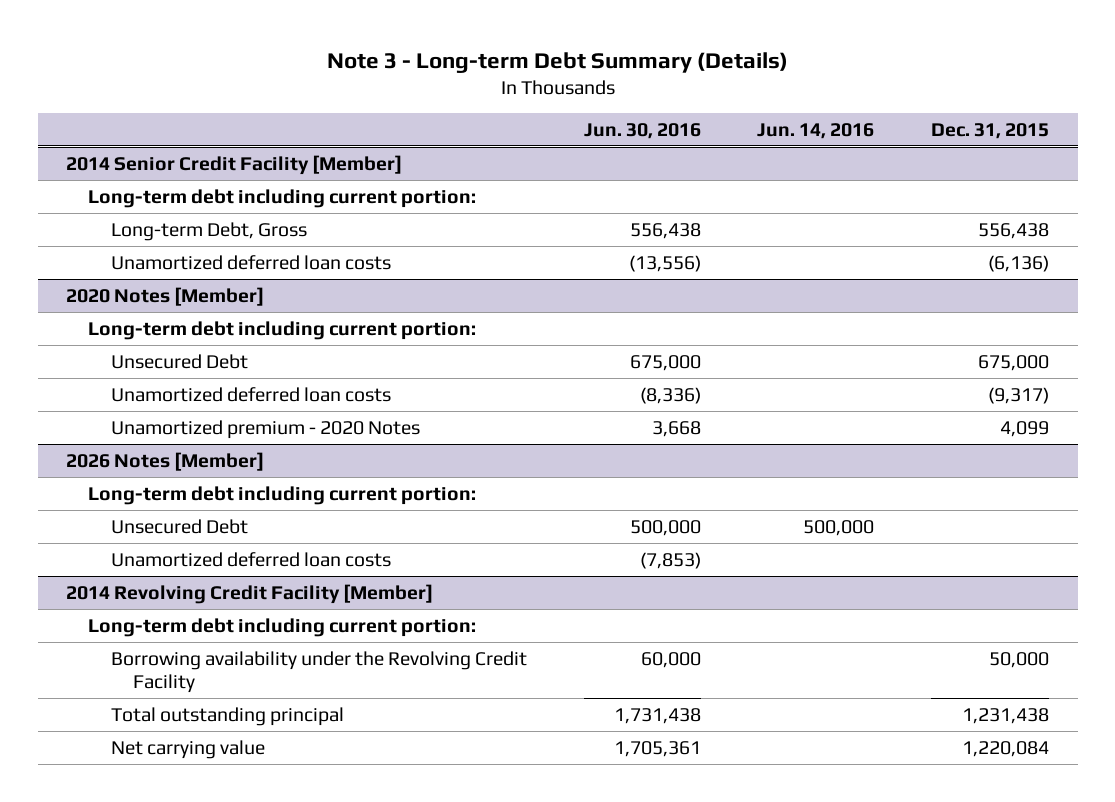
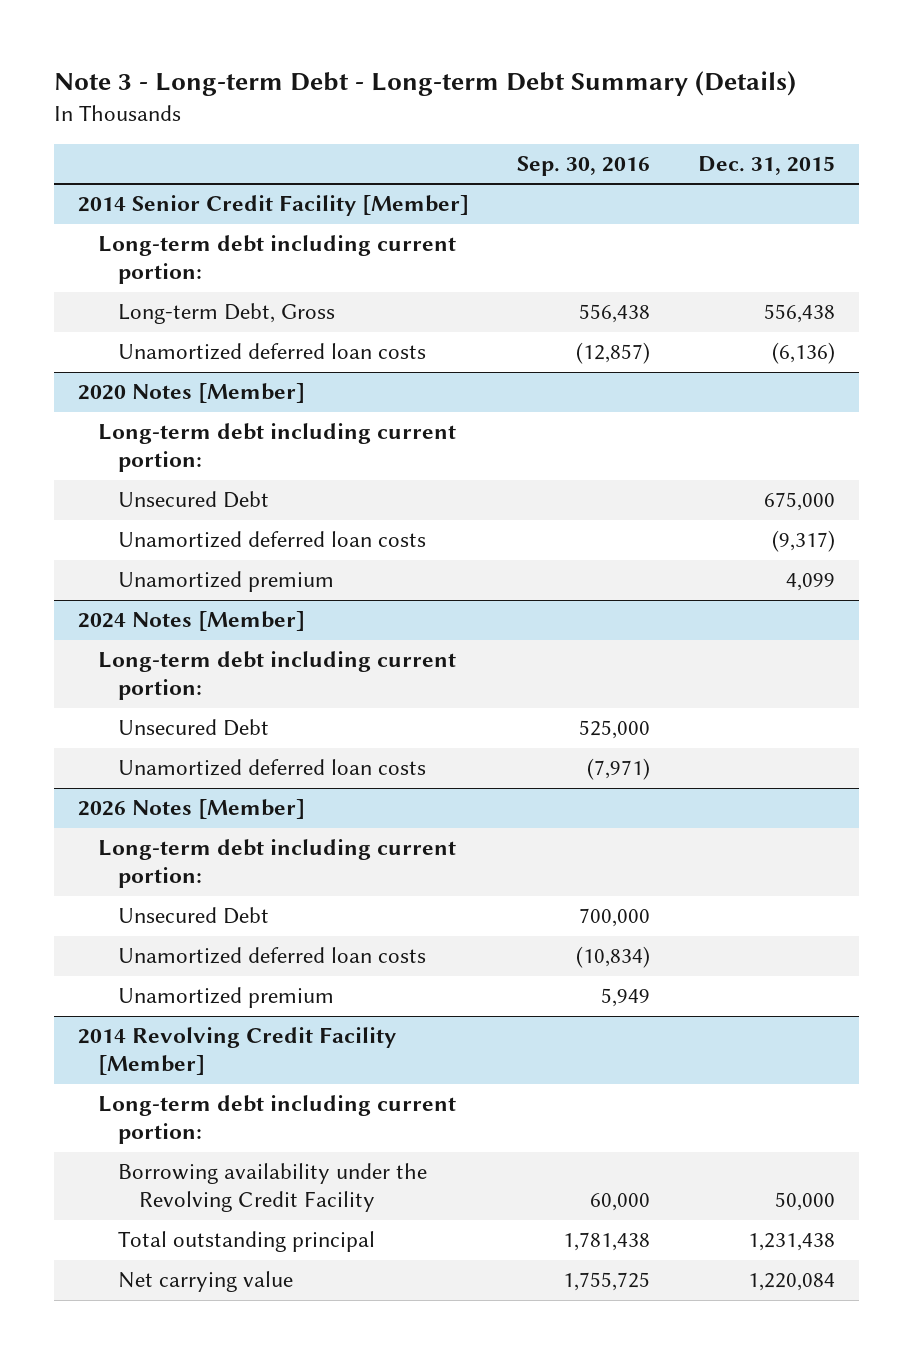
- Note 3 - Long-term Debt Summary (Details)
+ Note 3 - Long-term Debt - Long-term Debt Summary (Details)
- | Jun. 30, 2016 | Jun. 14, 2016 | Dec. 31, 2015
+ | Sep. 30, 2016 | Dec. 31, 2015
@ 2020 Notes [Member]
- Unamortized premium - 2020 Notes | 3,668 | | 4,099
+ Unamortized premium | | 4,099
+ 2024 Notes [Member]
+ Long-term debt including current portion:
+ Unsecured Debt | 525,000 |
+ Unamortized deferred loan costs | (7,971) |
@ 2026 Notes [Member]
+ Unamortized premium | 5,949 |

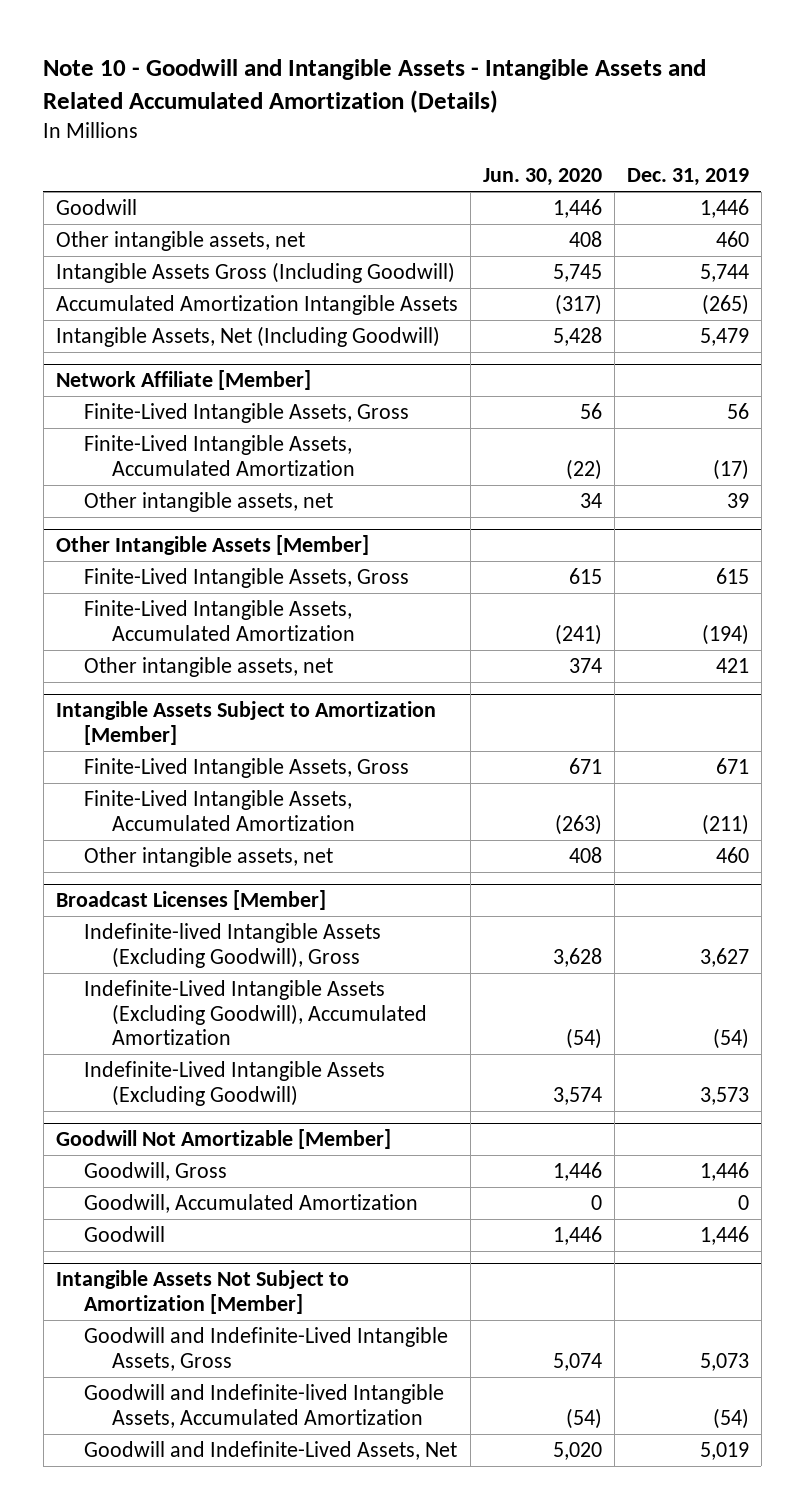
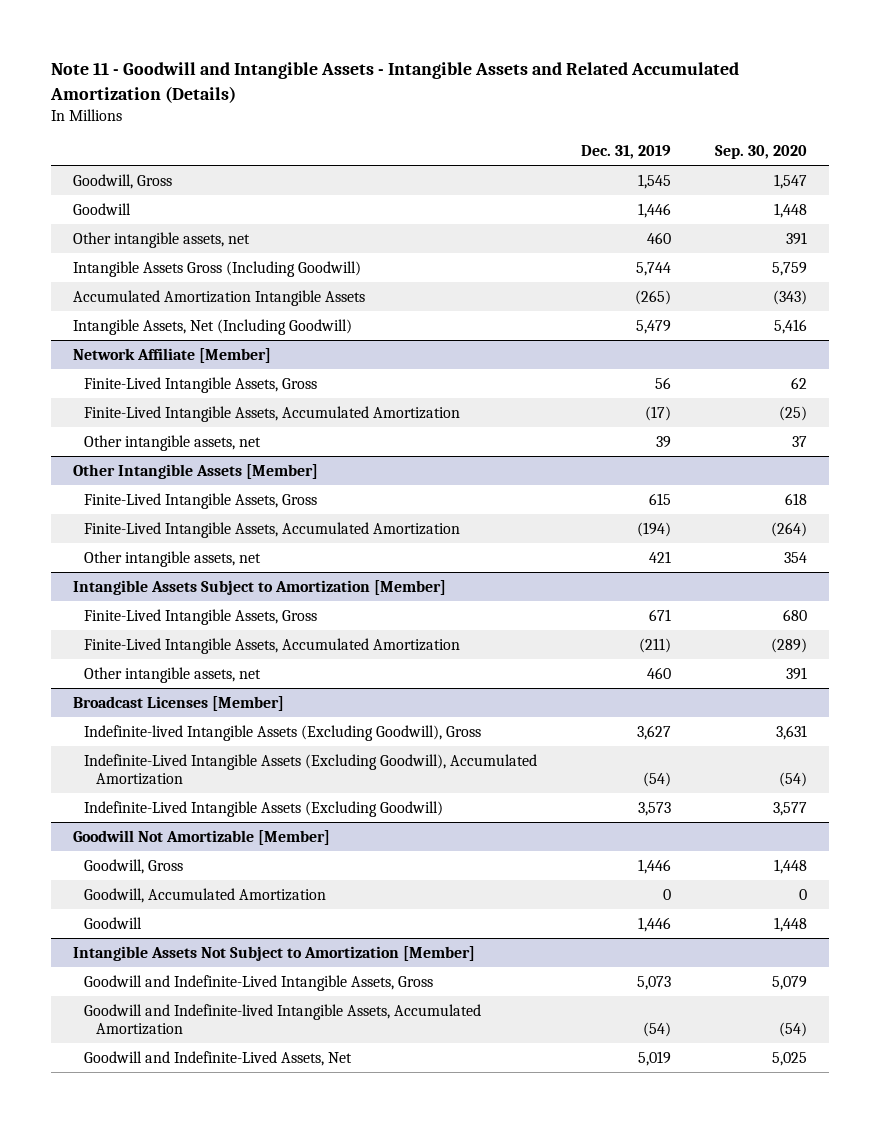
- Note 10 - Goodwill and Intangible Assets - Intangible Assets and Related Accumulated Amortization (Details)
+ Note 11 - Goodwill and Intangible Assets - Intangible Assets and Related Accumulated Amortization (Details)
- | Jun. 30, 2020 | Dec. 31, 2019
+ | Dec. 31, 2019 | Sep. 30, 2020
+ Goodwill, Gross | 1,545 | 1,547

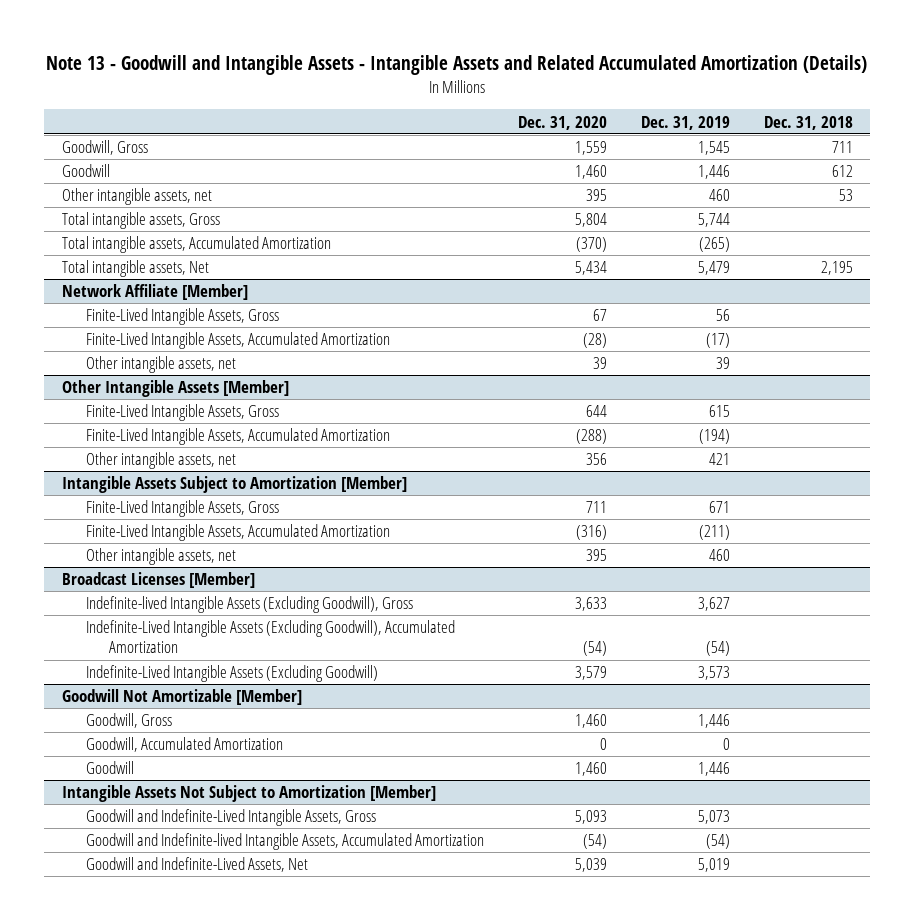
- Note 11 - Goodwill and Intangible Assets - Intangible Assets and Related Accumulated Amortization (Details)
+ Note 13 - Goodwill and Intangible Assets - Intangible Assets and Related Accumulated Amortization (Details)
- | Dec. 31, 2019 | Sep. 30, 2020
+ | Dec. 31, 2020 | Dec. 31, 2019 | Dec. 31, 2018
- Intangible Assets Gross (Including Goodwill) | 5,744 | 5,759
- Accumulated Amortization Intangible Assets | (265) | (343)
- Intangible Assets, Net (Including Goodwill) | 5,479 | 5,416
+ Total intangible assets, Gross | 5,804 | 5,744 |
+ Total intangible assets, Accumulated Amortization | (370) | (265) |
+ Total intangible assets, Net | 5,434 | 5,479 | 2,195

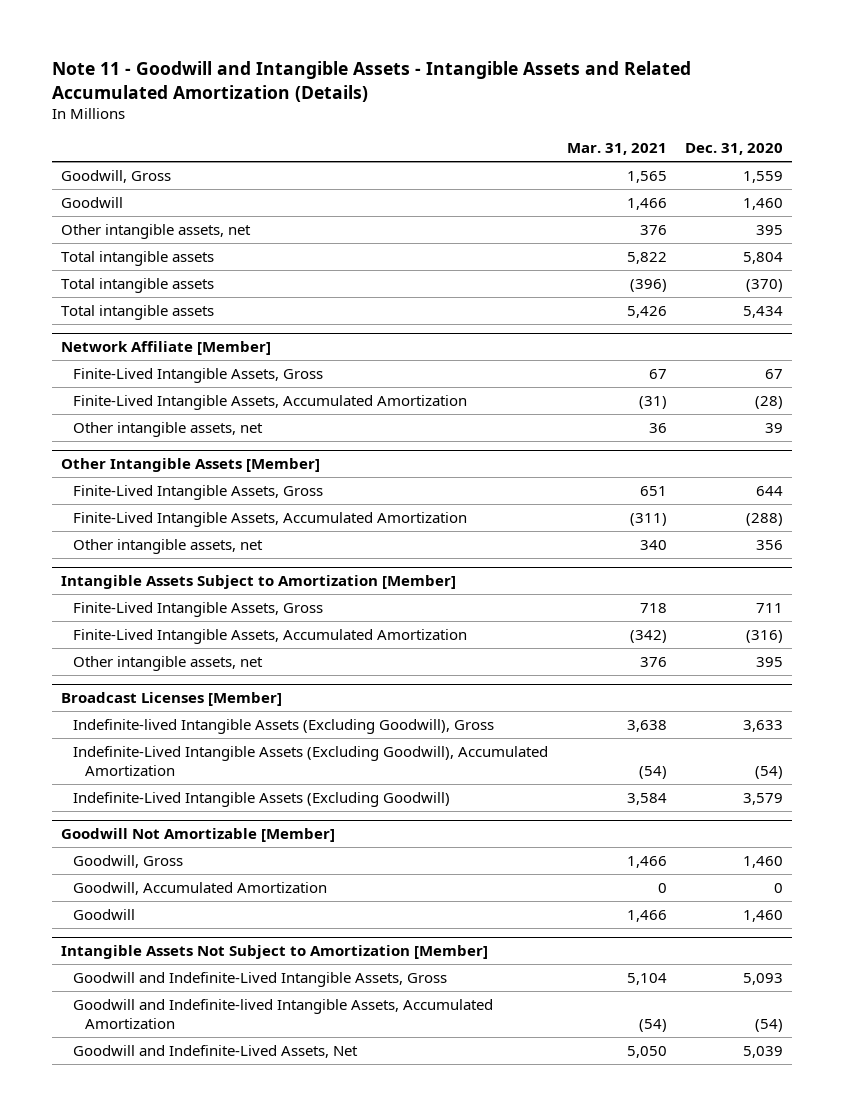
- Note 13 - Goodwill and Intangible Assets - Intangible Assets and Related Accumulated Amortization (Details)
+ Note 11 - Goodwill and Intangible Assets - Intangible Assets and Related Accumulated Amortization (Details)
- | Dec. 31, 2020 | Dec. 31, 2019 | Dec. 31, 2018
+ | Mar. 31, 2021 | Dec. 31, 2020
- Total intangible assets, Gross | 5,804 | 5,744 |
- Total intangible assets, Accumulated Amortization | (370) | (265) |
- Total intangible assets, Net | 5,434 | 5,479 | 2,195
+ Total intangible assets | 5,822 | 5,804
+ Total intangible assets | (396) | (370)
+ Total intangible assets | 5,426 | 5,434

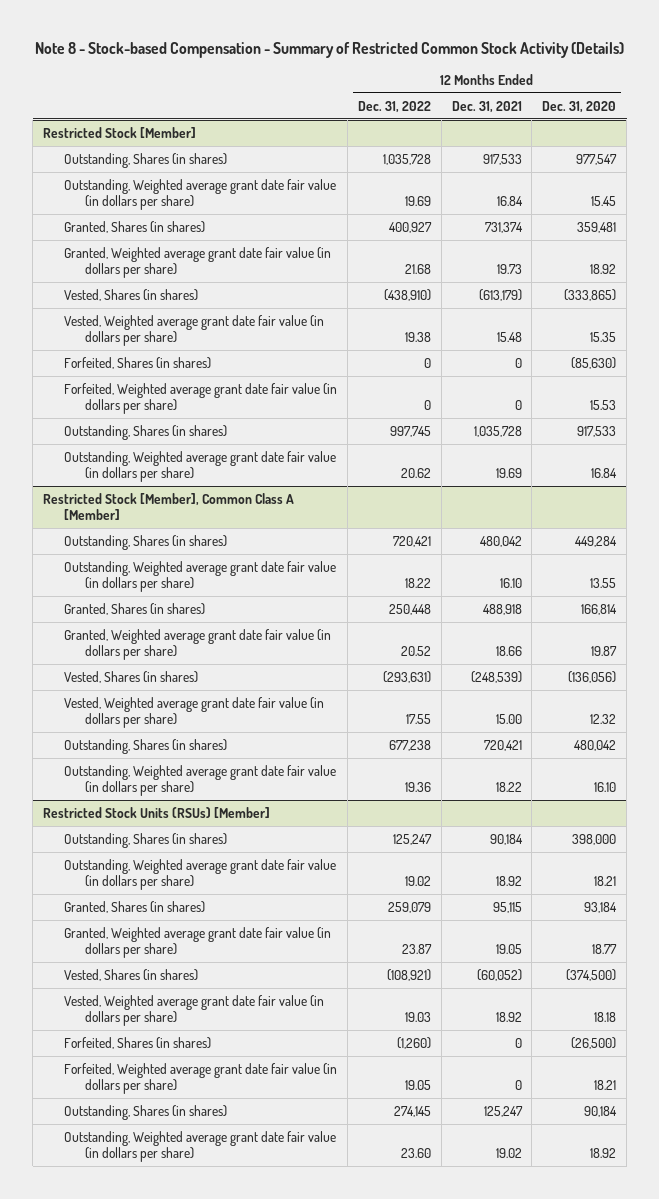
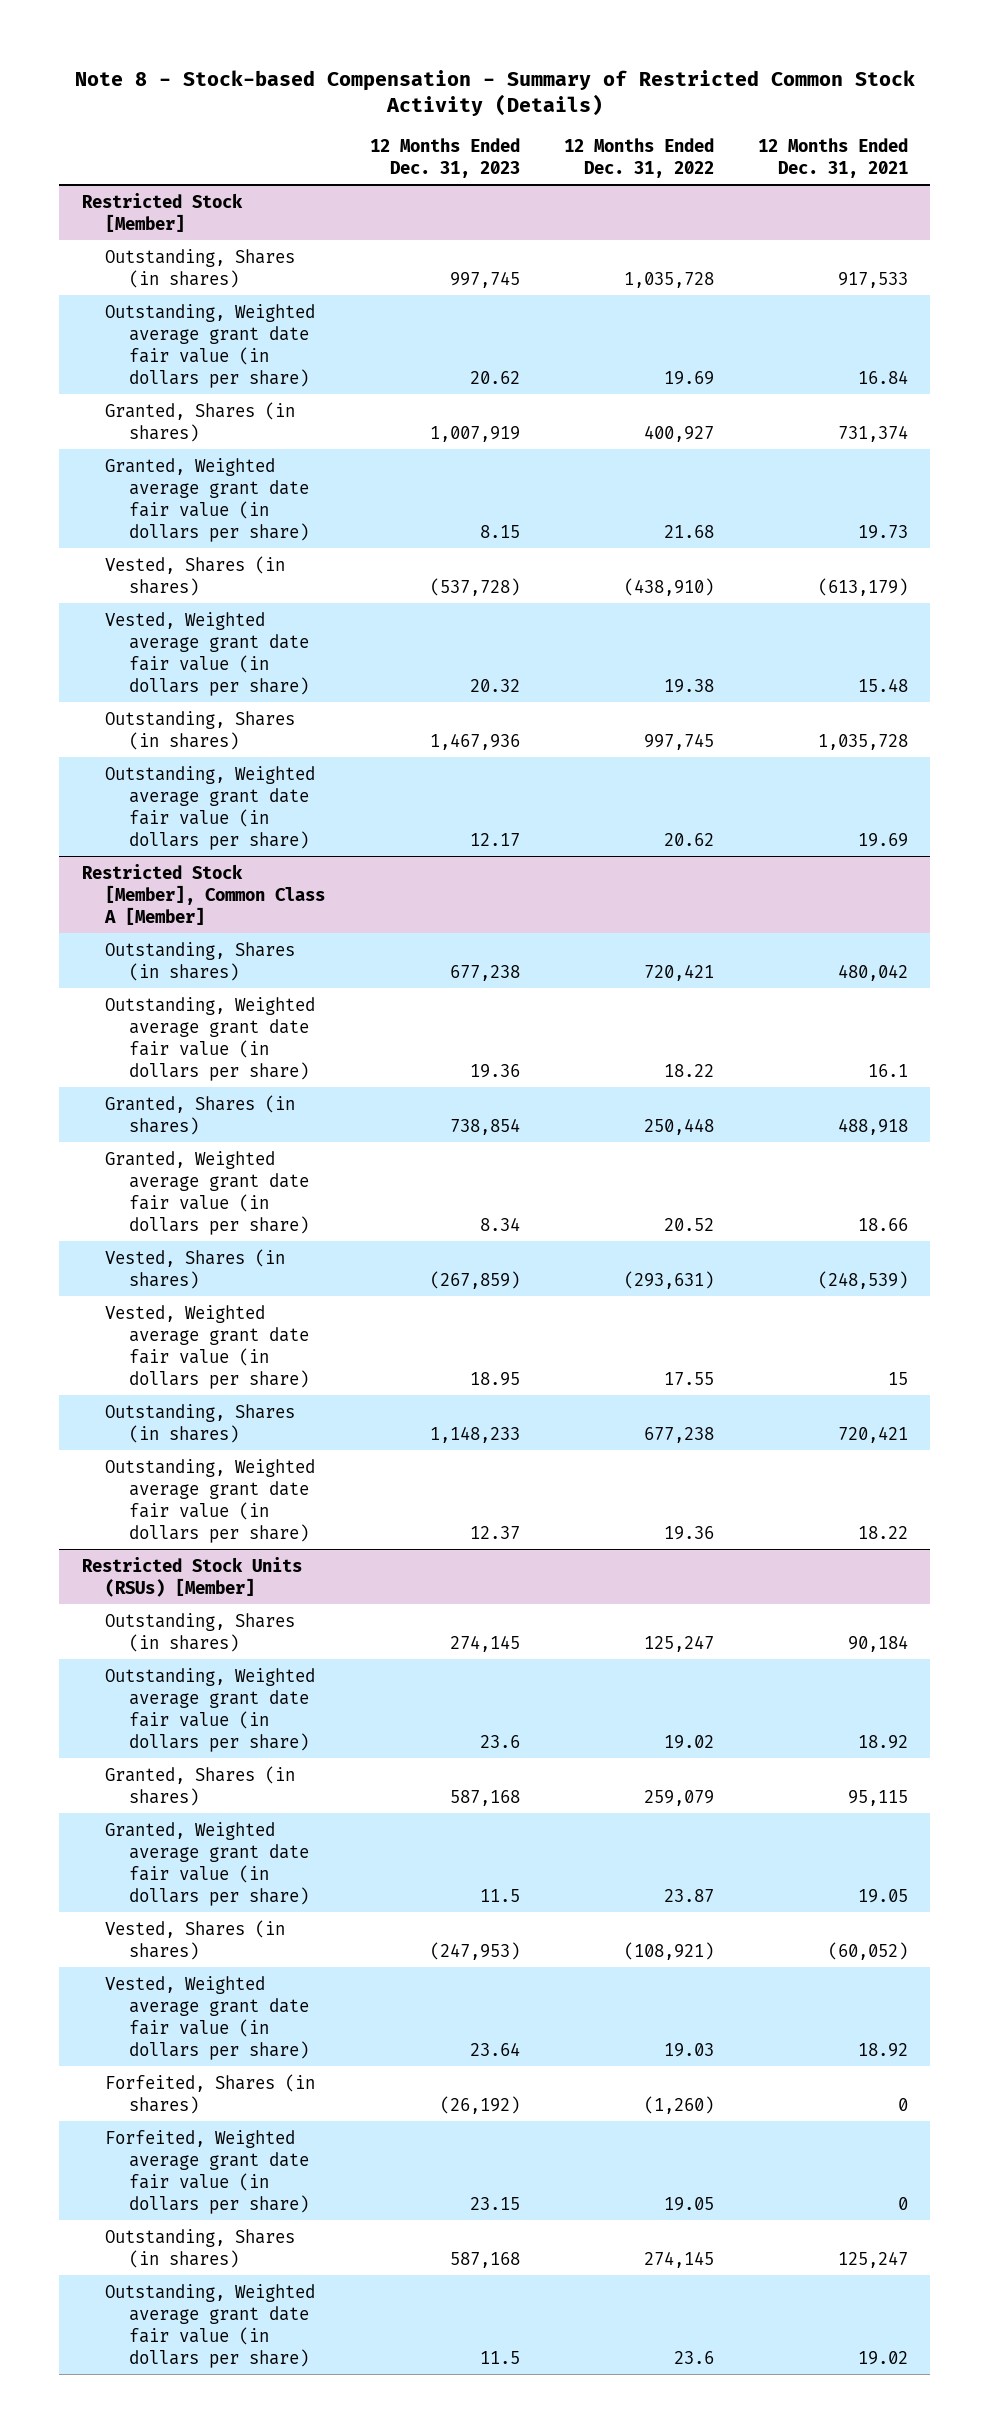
- | 12 Months Ended Dec. 31, 2022 | 12 Months Ended Dec. 31, 2021 | 12 Months Ended Dec. 31, 2020
+ | 12 Months Ended Dec. 31, 2023 | 12 Months Ended Dec. 31, 2022 | 12 Months Ended Dec. 31, 2021
@ Restricted Stock [Member]
- Forfeited, Shares (in shares) | 0 | 0 | (85,630)
- Forfeited, Weighted average grant date fair value (in dollars per share) | 0 | 0 | 15.53
@ Restricted Stock [Member], Common Class A [Member]
- Outstanding, Weighted average grant date fair value (in dollars per share) | 18.22 | 16.10 | 13.55
+ Outstanding, Weighted average grant date fair value (in dollars per share) | 19.36 | 18.22 | 16.1
- Vested, Weighted average grant date fair value (in dollars per share) | 17.55 | 15.00 | 12.32
+ Vested, Weighted average grant date fair value (in dollars per share) | 18.95 | 17.55 | 15
@ Restricted Stock Units (RSUs) [Member]
- Outstanding, Weighted average grant date fair value (in dollars per share) | 23.60 | 19.02 | 18.92
+ Outstanding, Weighted average grant date fair value (in dollars per share) | 11.5 | 23.6 | 19.02

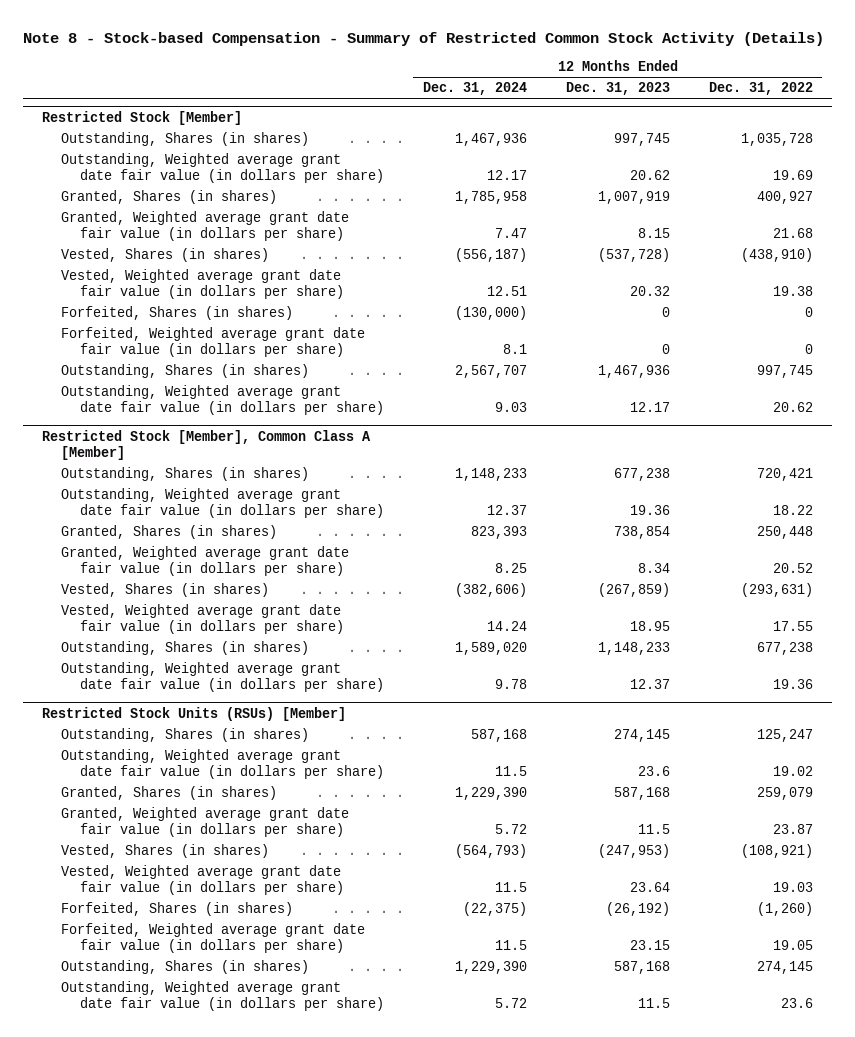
- | 12 Months Ended Dec. 31, 2023 | 12 Months Ended Dec. 31, 2022 | 12 Months Ended Dec. 31, 2021
+ | 12 Months Ended Dec. 31, 2024 | 12 Months Ended Dec. 31, 2023 | 12 Months Ended Dec. 31, 2022
@ Restricted Stock [Member]
+ Forfeited, Shares (in shares) | (130,000) | 0 | 0
+ Forfeited, Weighted average grant date fair value (in dollars per share) | 8.1 | 0 | 0

